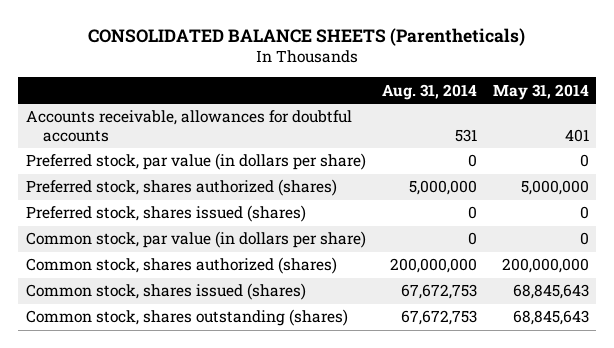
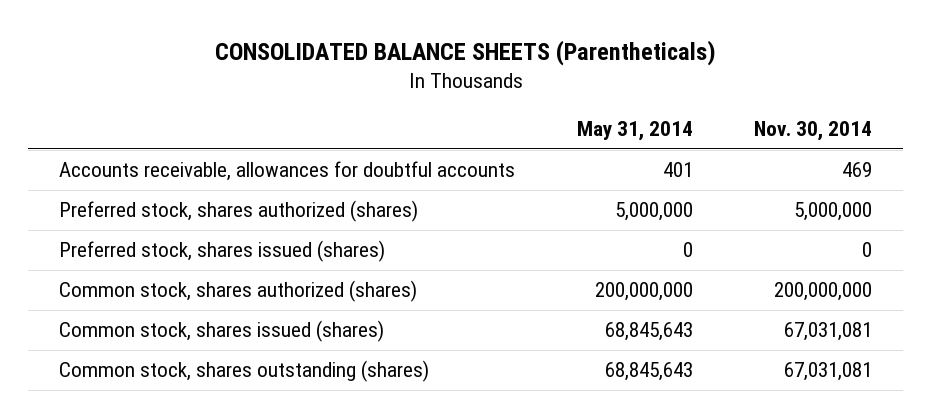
- | Aug. 31, 2014 | May 31, 2014
+ | May 31, 2014 | Nov. 30, 2014
- Preferred stock, par value (in dollars per share) | 0 | 0
- Common stock, par value (in dollars per share) | 0 | 0

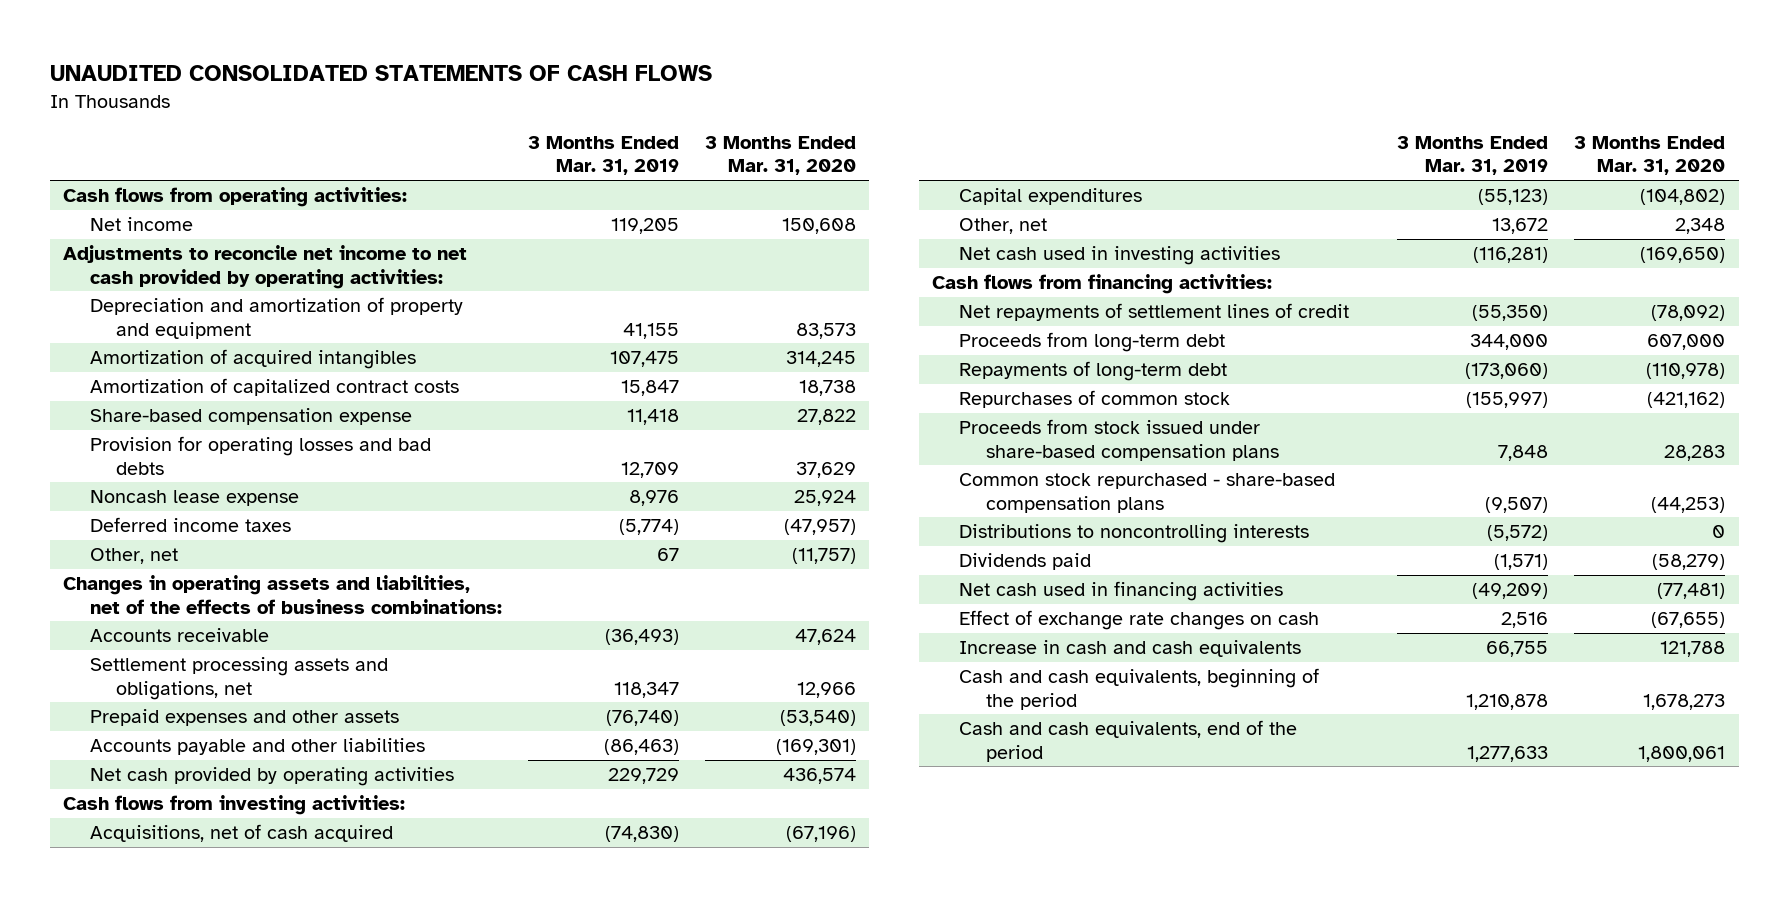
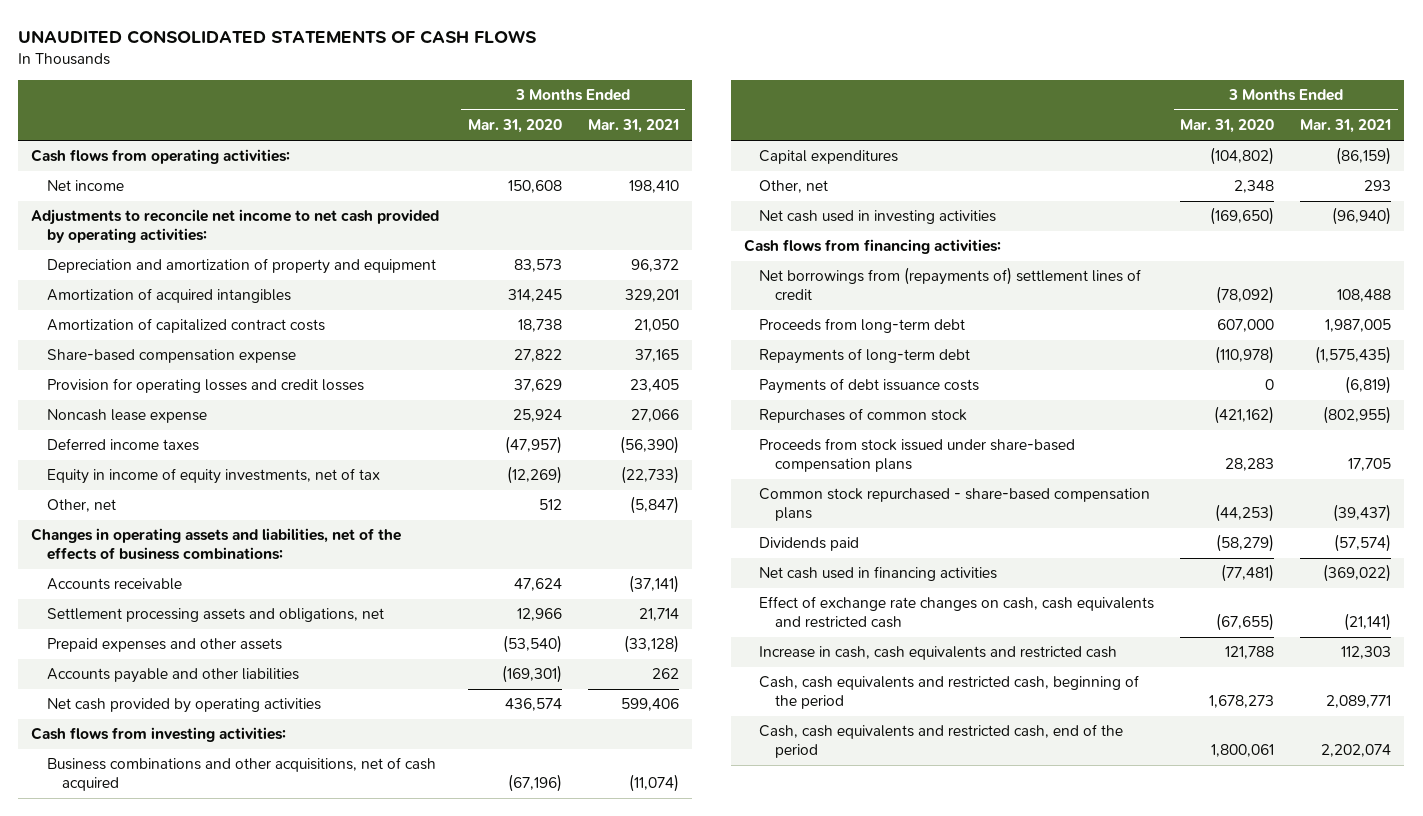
- | 3 Months Ended Mar. 31, 2019 | 3 Months Ended Mar. 31, 2020
+ | 3 Months Ended Mar. 31, 2020 | 3 Months Ended Mar. 31, 2021
- Provision for operating losses and bad debts | 12,709 | 37,629
+ Provision for operating losses and credit losses | 37,629 | 23,405
- Other, net | 67 | (11,757)
+ Equity in income of equity investments, net of tax | (12,269) | (22,733)
+ Other, net | 512 | (5,847)
- Acquisitions, net of cash acquired | (74,830) | (67,196)
+ Business combinations and other acquisitions, net of cash acquired | (67,196) | (11,074)
- Net repayments of settlement lines of credit | (55,350) | (78,092)
+ Net borrowings from (repayments of) settlement lines of credit | (78,092) | 108,488
+ Payments of debt issuance costs | 0 | (6,819)
- Distributions to noncontrolling interests | (5,572) | 0
- Effect of exchange rate changes on cash | 2,516 | (67,655)
- Increase in cash and cash equivalents | 66,755 | 121,788
- Cash and cash equivalents, beginning of the period | 1,210,878 | 1,678,273
- Cash and cash equivalents, end of the period | 1,277,633 | 1,800,061
+ Effect of exchange rate changes on cash, cash equivalents and restricted cash | (67,655) | (21,141)
+ Increase in cash, cash equivalents and restricted cash | 121,788 | 112,303
+ Cash, cash equivalents and restricted cash, beginning of the period | 1,678,273 | 2,089,771
+ Cash, cash equivalents and restricted cash, end of the period | 1,800,061 | 2,202,074

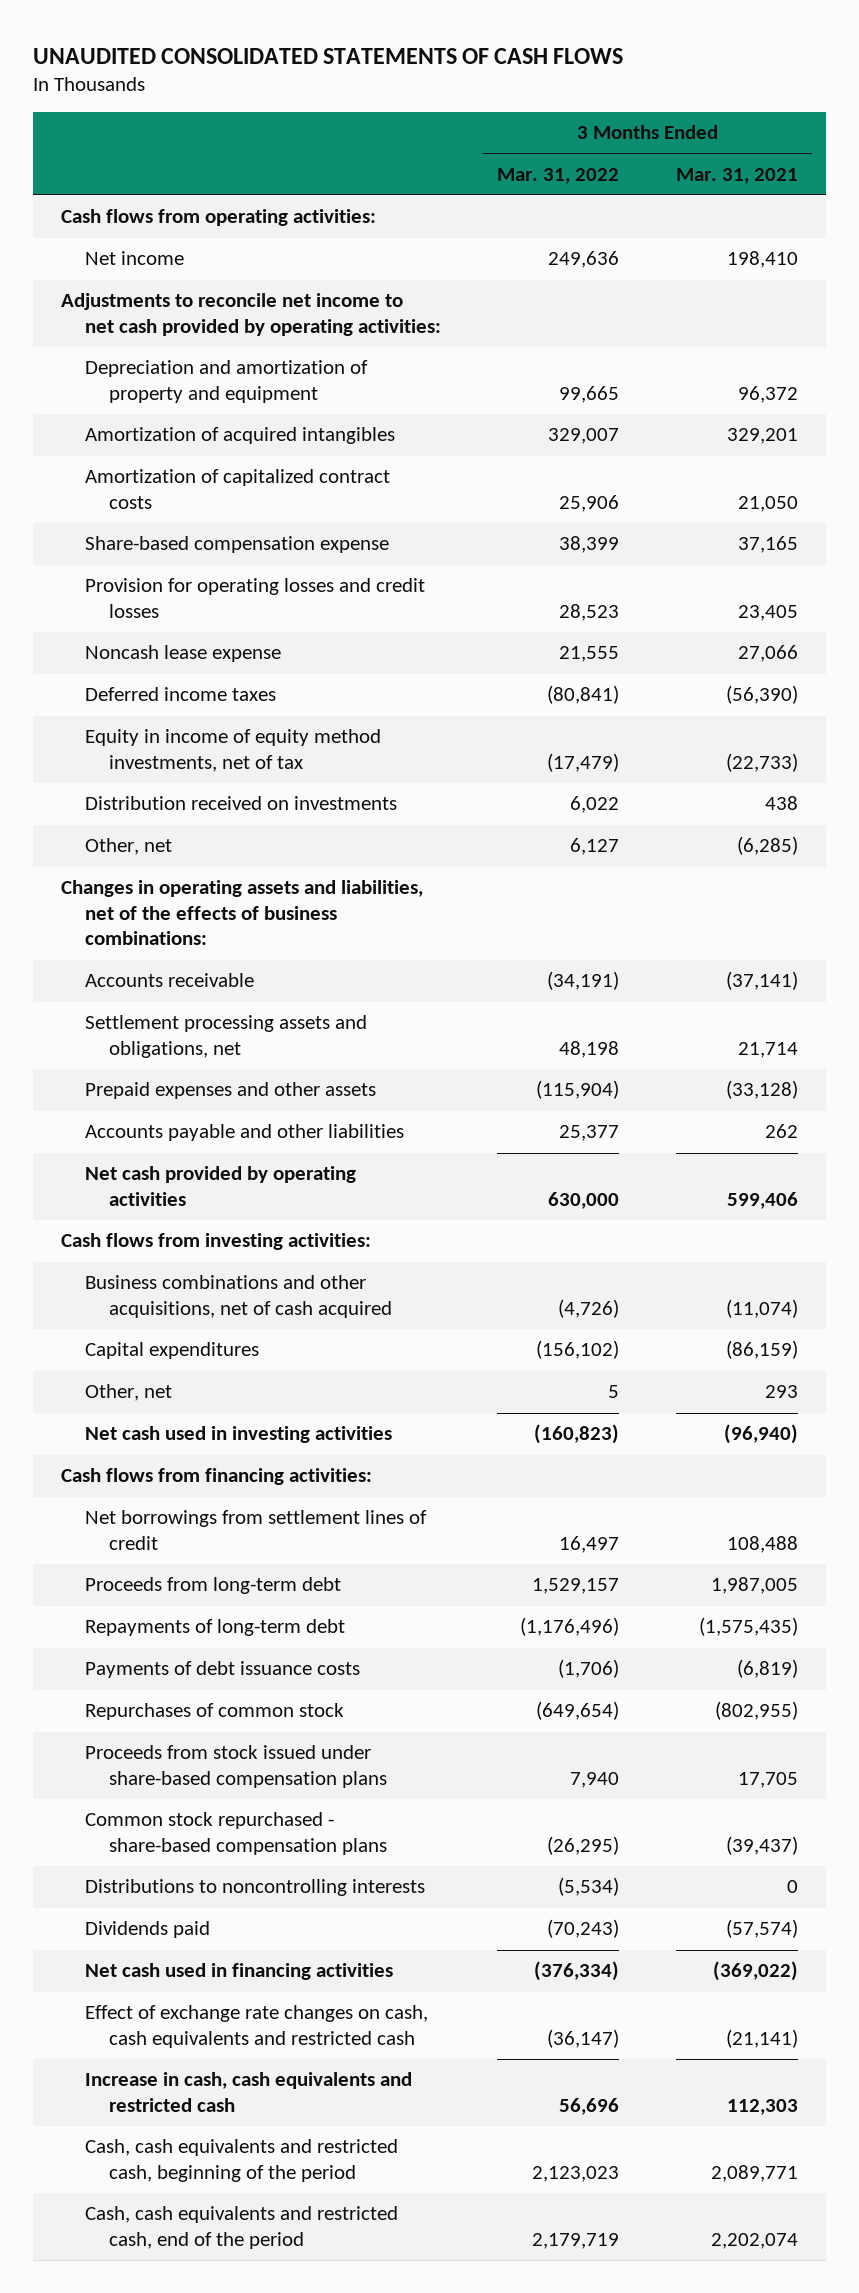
- | 3 Months Ended Mar. 31, 2020 | 3 Months Ended Mar. 31, 2021
+ | 3 Months Ended Mar. 31, 2022 | 3 Months Ended Mar. 31, 2021
- Equity in income of equity investments, net of tax | (12,269) | (22,733)
- Other, net | 512 | (5,847)
+ Equity in income of equity method investments, net of tax | (17,479) | (22,733)
+ Distribution received on investments | 6,022 | 438
+ Other, net | 6,127 | (6,285)
- Net borrowings from (repayments of) settlement lines of credit | (78,092) | 108,488
+ Net borrowings from settlement lines of credit | 16,497 | 108,488
+ Distributions to noncontrolling interests | (5,534) | 0

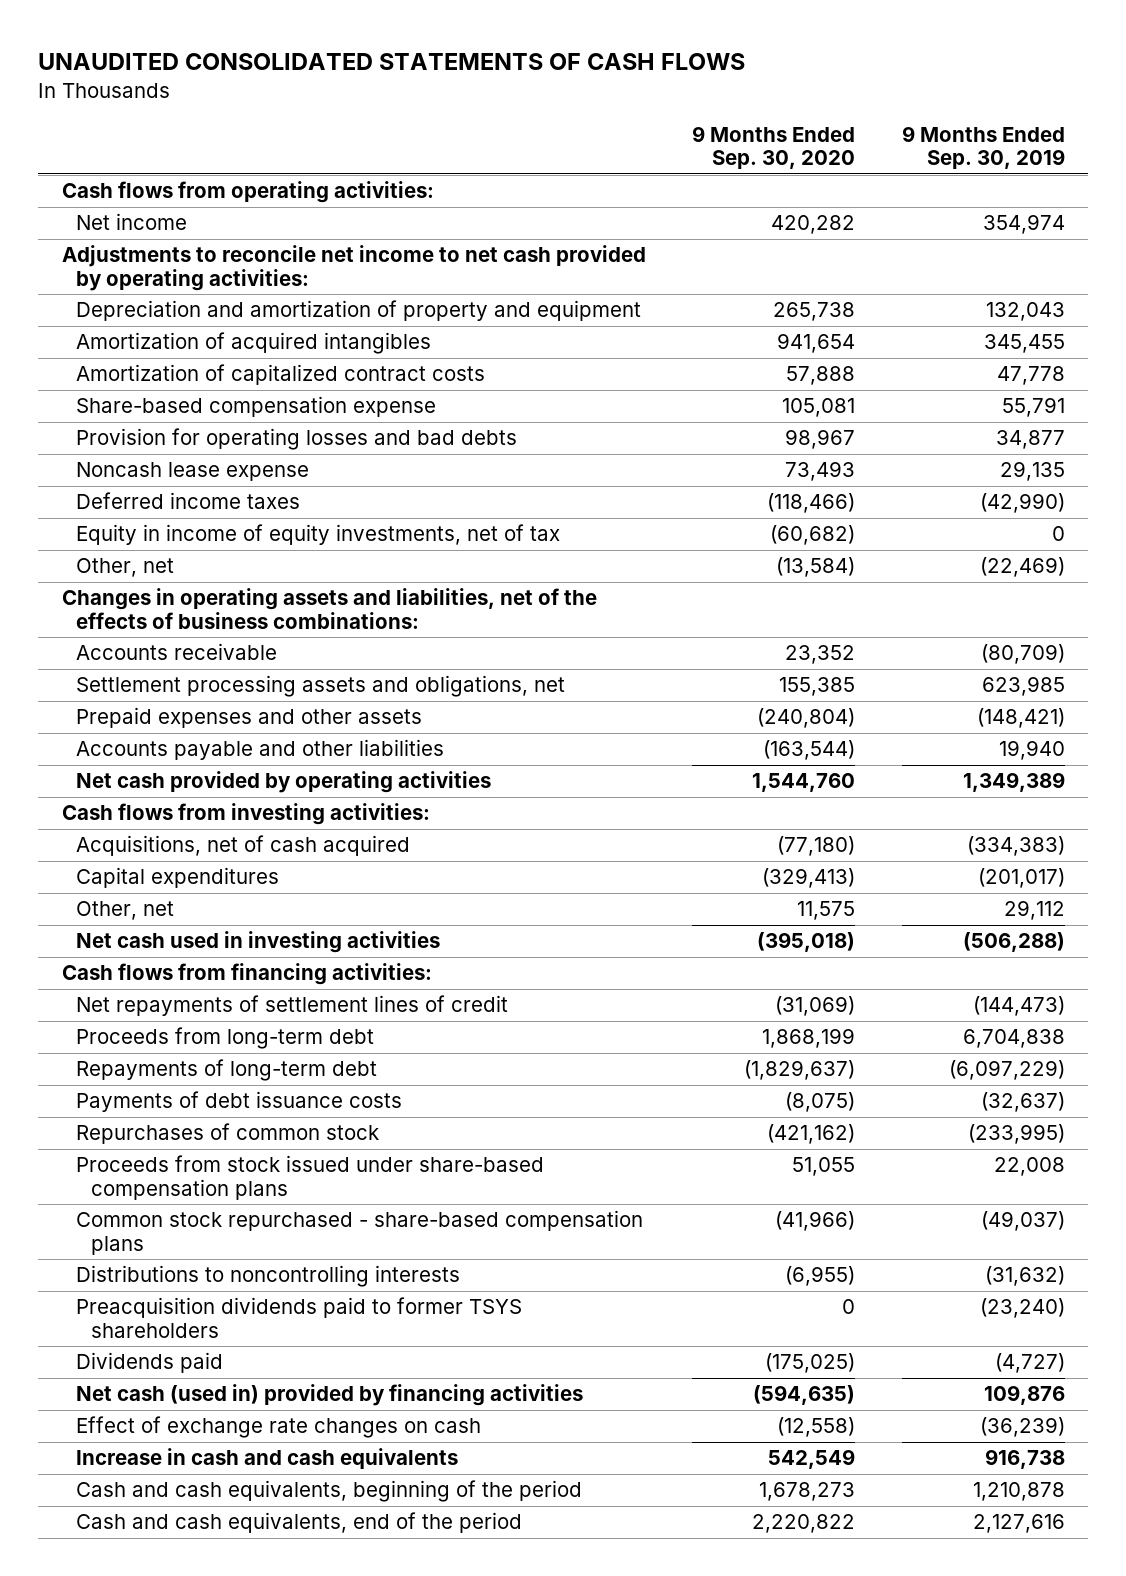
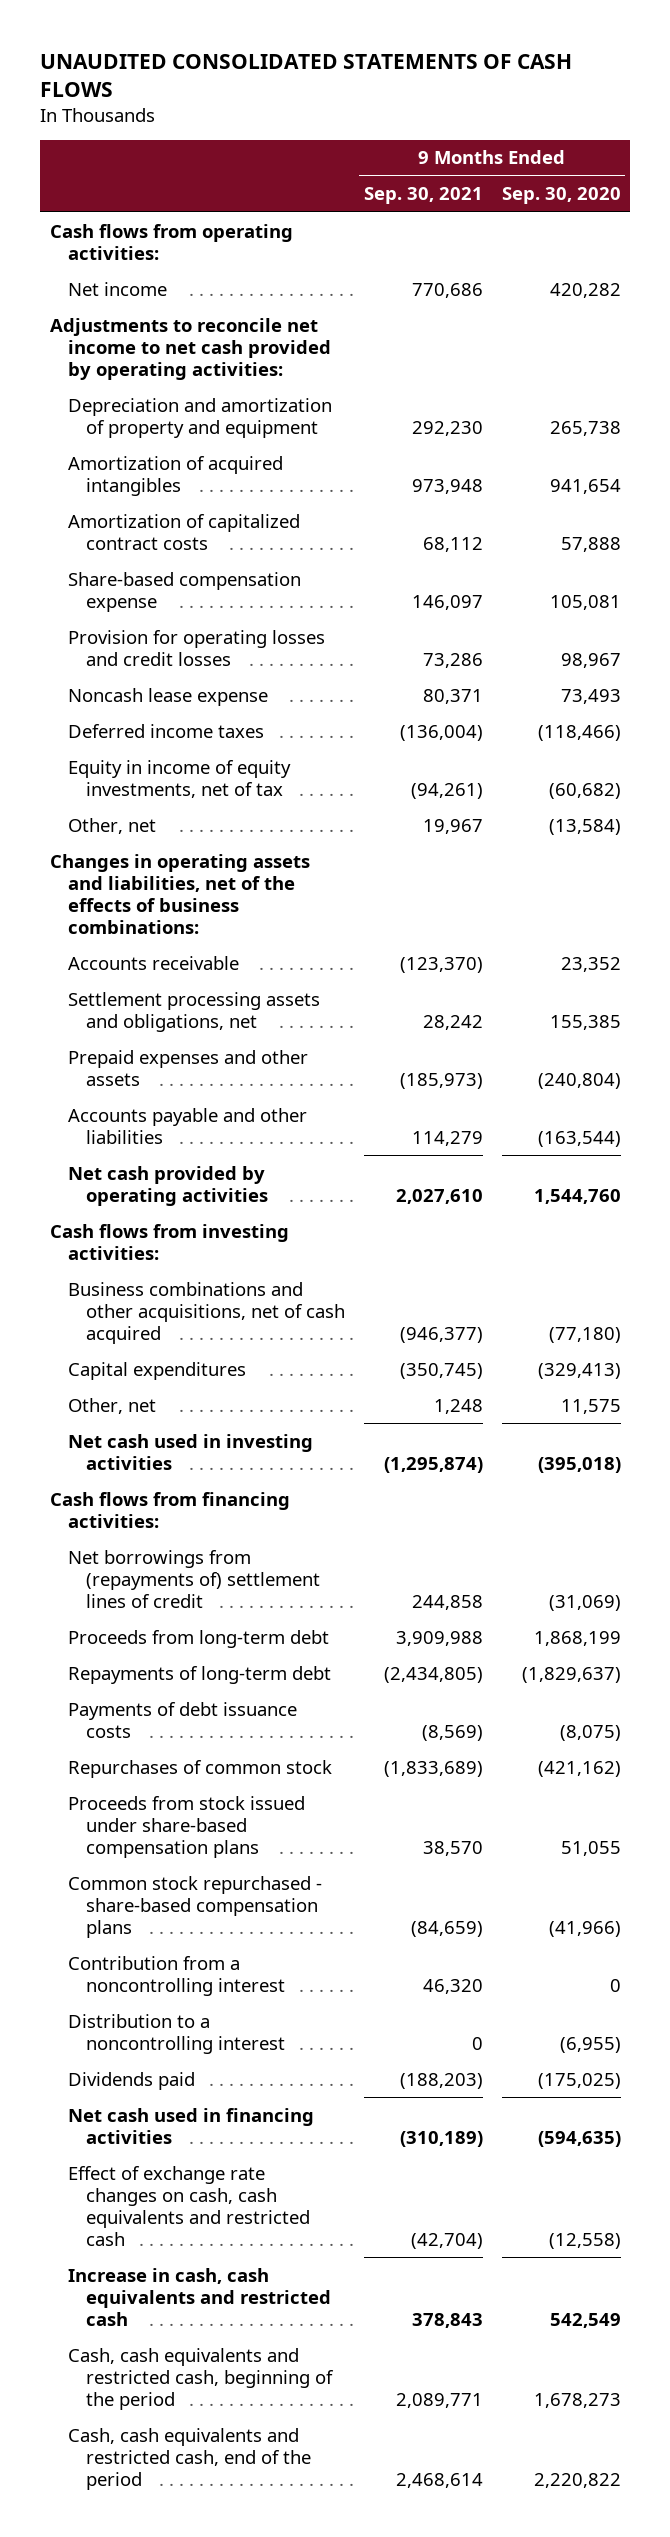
- | 9 Months Ended Sep. 30, 2020 | 9 Months Ended Sep. 30, 2019
+ | 9 Months Ended Sep. 30, 2021 | 9 Months Ended Sep. 30, 2020
- Provision for operating losses and bad debts | 98,967 | 34,877
+ Provision for operating losses and credit losses | 73,286 | 98,967
- Acquisitions, net of cash acquired | (77,180) | (334,383)
+ Business combinations and other acquisitions, net of cash acquired | (946,377) | (77,180)
- Net repayments of settlement lines of credit | (31,069) | (144,473)
+ Net borrowings from (repayments of) settlement lines of credit | 244,858 | (31,069)
- Distributions to noncontrolling interests | (6,955) | (31,632)
- Preacquisition dividends paid to former TSYS shareholders | 0 | (23,240)
+ Contribution from a noncontrolling interest | 46,320 | 0
+ Distribution to a noncontrolling interest | 0 | (6,955)
- Net cash (used in) provided by financing activities | (594,635) | 109,876
- Effect of exchange rate changes on cash | (12,558) | (36,239)
- Increase in cash and cash equivalents | 542,549 | 916,738
- Cash and cash equivalents, beginning of the period | 1,678,273 | 1,210,878
- Cash and cash equivalents, end of the period | 2,220,822 | 2,127,616
+ Net cash used in financing activities | (310,189) | (594,635)
+ Effect of exchange rate changes on cash, cash equivalents and restricted cash | (42,704) | (12,558)
+ Increase in cash, cash equivalents and restricted cash | 378,843 | 542,549
+ Cash, cash equivalents and restricted cash, beginning of the period | 2,089,771 | 1,678,273
+ Cash, cash equivalents and restricted cash, end of the period | 2,468,614 | 2,220,822

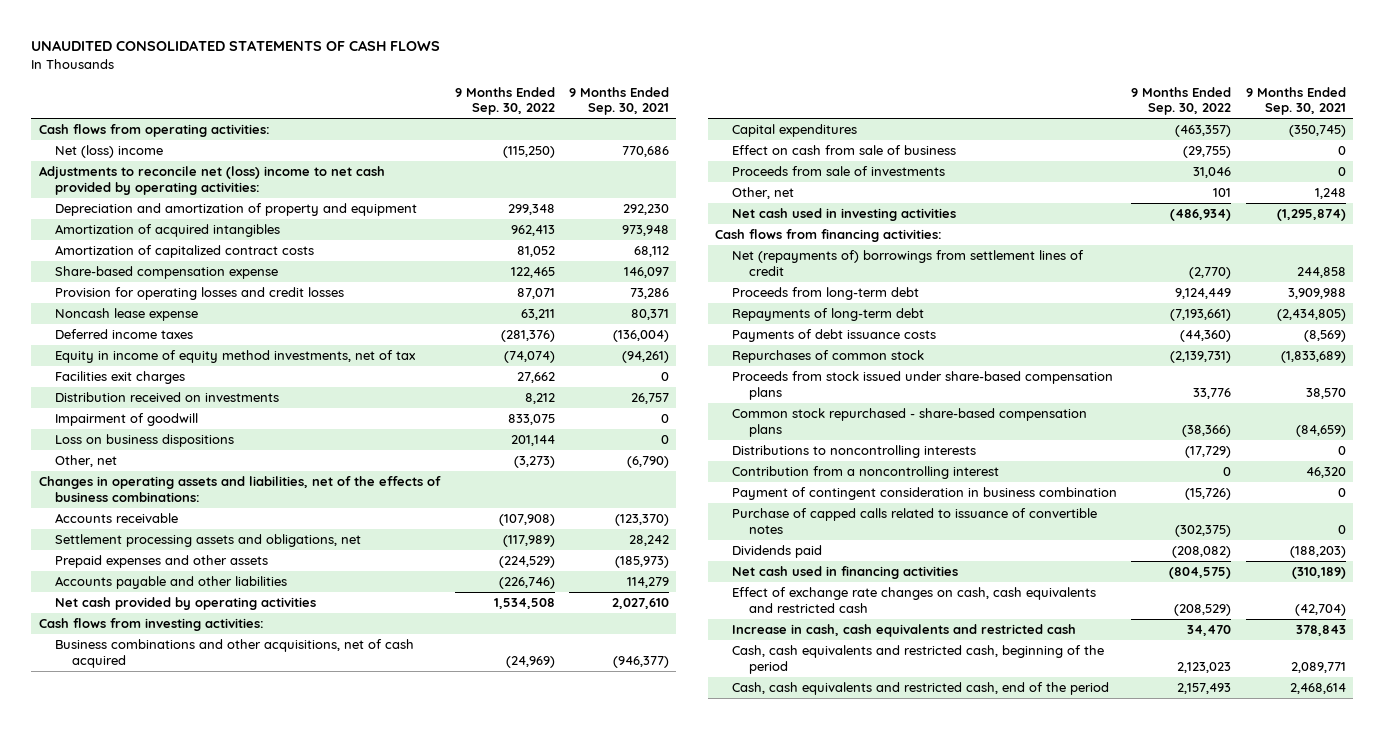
- | 9 Months Ended Sep. 30, 2021 | 9 Months Ended Sep. 30, 2020
+ | 9 Months Ended Sep. 30, 2022 | 9 Months Ended Sep. 30, 2021
- Net income | 770,686 | 420,282
- Adjustments to reconcile net income to net cash provided by operating activities:
+ Net (loss) income | (115,250) | 770,686
+ Adjustments to reconcile net (loss) income to net cash provided by operating activities:
- Equity in income of equity investments, net of tax | (94,261) | (60,682)
- Other, net | 19,967 | (13,584)
+ Equity in income of equity method investments, net of tax | (74,074) | (94,261)
+ Facilities exit charges | 27,662 | 0
+ Distribution received on investments | 8,212 | 26,757
+ Impairment of goodwill | 833,075 | 0
+ Loss on business dispositions | 201,144 | 0
+ Other, net | (3,273) | (6,790)
+ Effect on cash from sale of business | (29,755) | 0
+ Proceeds from sale of investments | 31,046 | 0
- Net borrowings from (repayments of) settlement lines of credit | 244,858 | (31,069)
+ Net (repayments of) borrowings from settlement lines of credit | (2,770) | 244,858
+ Distributions to noncontrolling interests | (17,729) | 0
- Distribution to a noncontrolling interest | 0 | (6,955)
+ Payment of contingent consideration in business combination | (15,726) | 0
+ Purchase of capped calls related to issuance of convertible notes | (302,375) | 0

